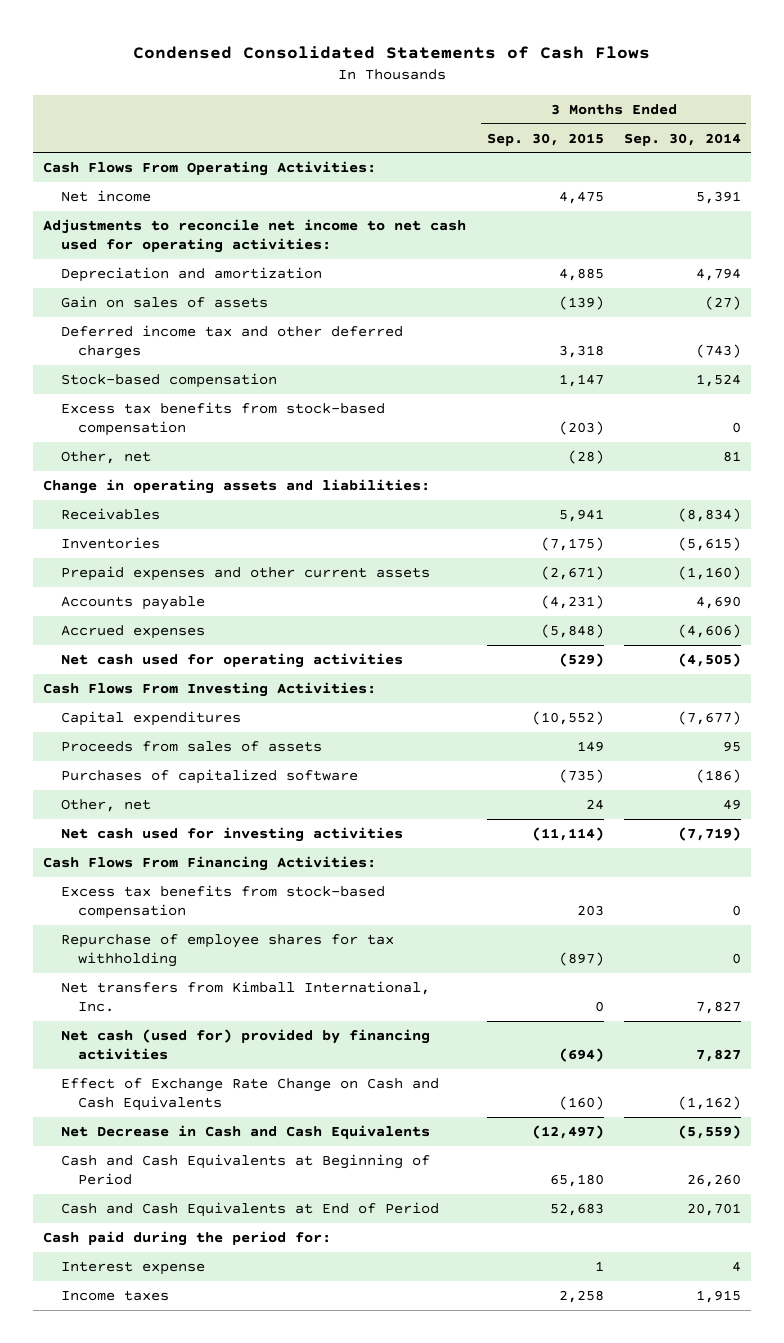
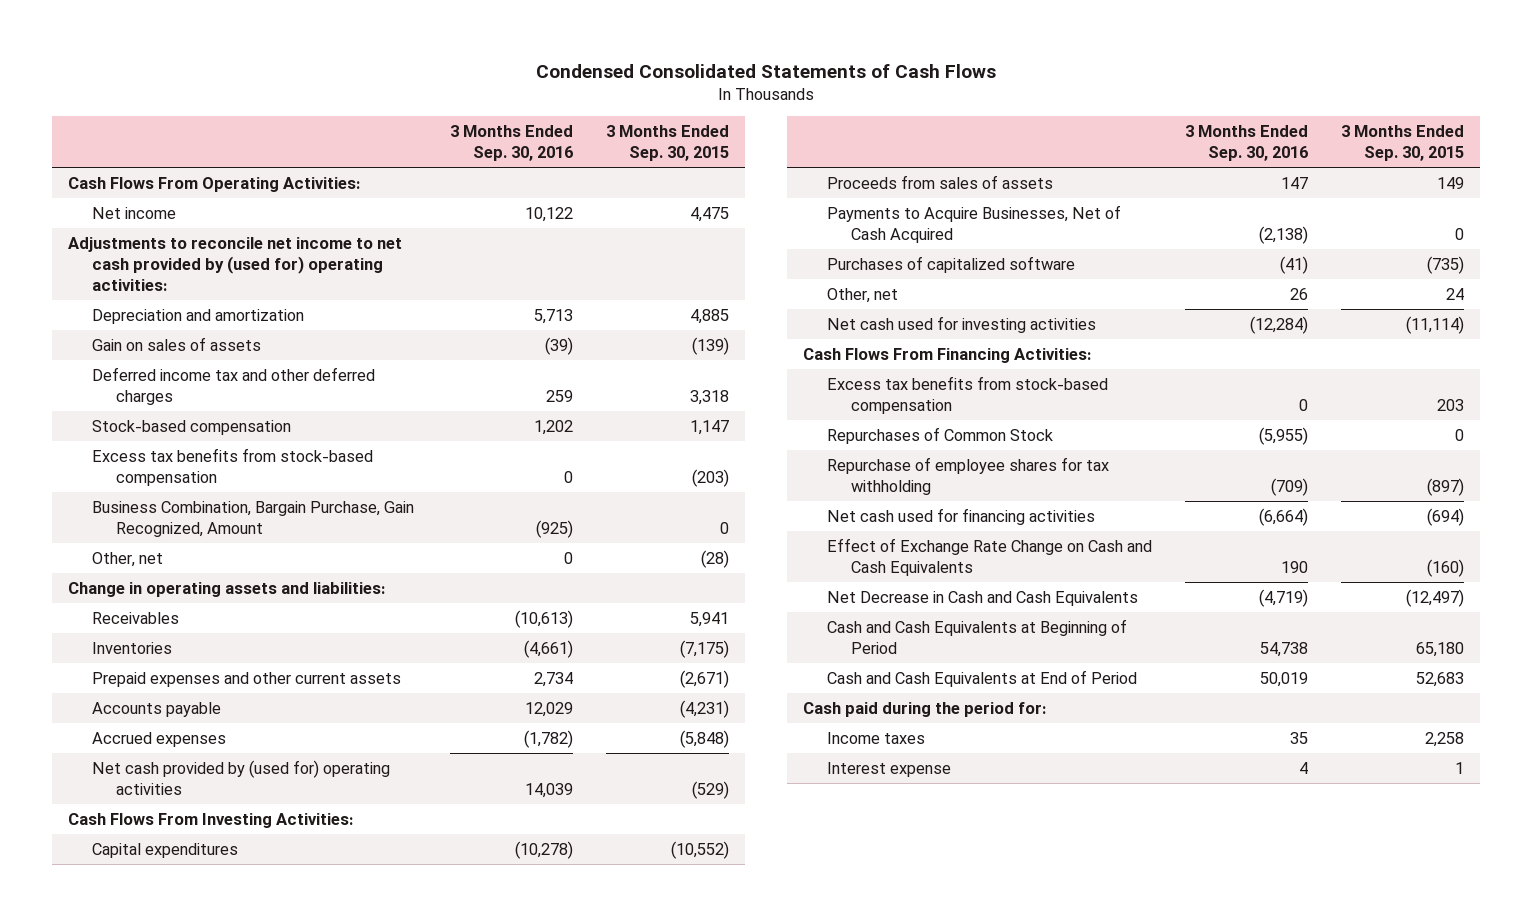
- | 3 Months Ended Sep. 30, 2015 | 3 Months Ended Sep. 30, 2014
+ | 3 Months Ended Sep. 30, 2016 | 3 Months Ended Sep. 30, 2015
- Adjustments to reconcile net income to net cash used for operating activities:
+ Adjustments to reconcile net income to net cash provided by (used for) operating activities:
+ Business Combination, Bargain Purchase, Gain Recognized, Amount | (925) | 0
- Net cash used for operating activities | (529) | (4,505)
+ Net cash provided by (used for) operating activities | 14,039 | (529)
+ Payments to Acquire Businesses, Net of Cash Acquired | (2,138) | 0
+ Repurchases of Common Stock | (5,955) | 0
- Net transfers from Kimball International, Inc. | 0 | 7,827
- Net cash (used for) provided by financing activities | (694) | 7,827
+ Net cash used for financing activities | (6,664) | (694)
moved down: Interest expense | 4 | 1

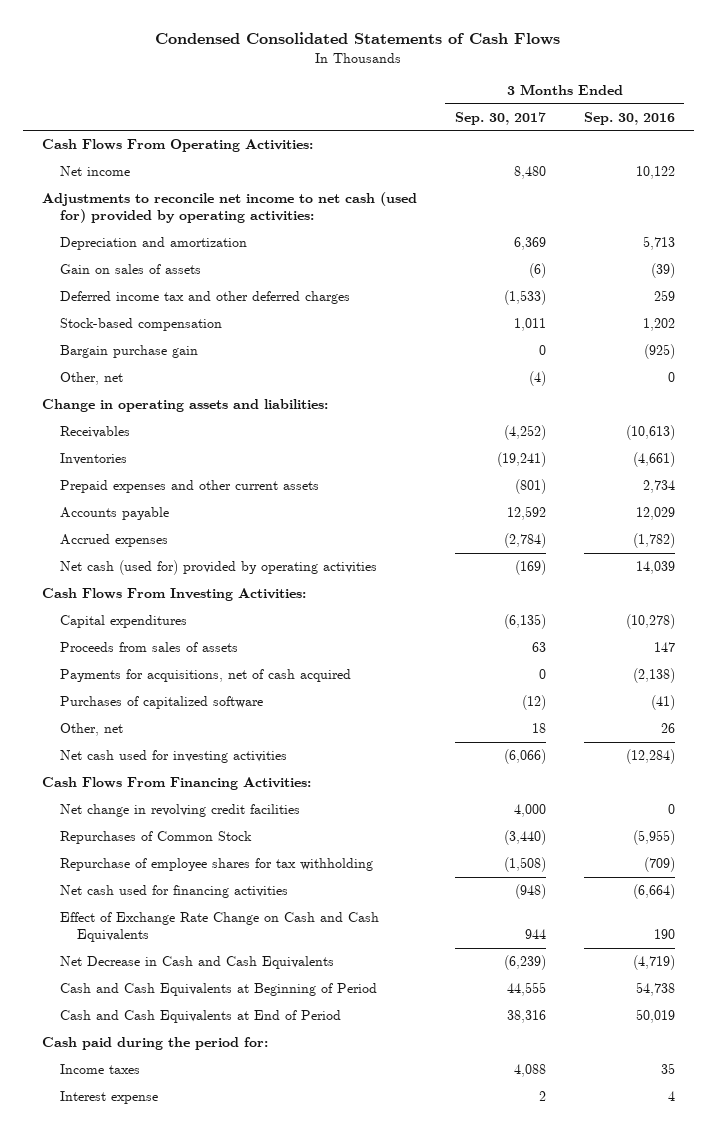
- | 3 Months Ended Sep. 30, 2016 | 3 Months Ended Sep. 30, 2015
+ | 3 Months Ended Sep. 30, 2017 | 3 Months Ended Sep. 30, 2016
- Adjustments to reconcile net income to net cash provided by (used for) operating activities:
+ Adjustments to reconcile net income to net cash (used for) provided by operating activities:
- Excess tax benefits from stock-based compensation | 0 | (203)
- Business Combination, Bargain Purchase, Gain Recognized, Amount | (925) | 0
+ Bargain purchase gain | 0 | (925)
- Net cash provided by (used for) operating activities | 14,039 | (529)
+ Net cash (used for) provided by operating activities | (169) | 14,039
- Payments to Acquire Businesses, Net of Cash Acquired | (2,138) | 0
+ Payments for acquisitions, net of cash acquired | 0 | (2,138)
- Excess tax benefits from stock-based compensation | 0 | 203
+ Net change in revolving credit facilities | 4,000 | 0

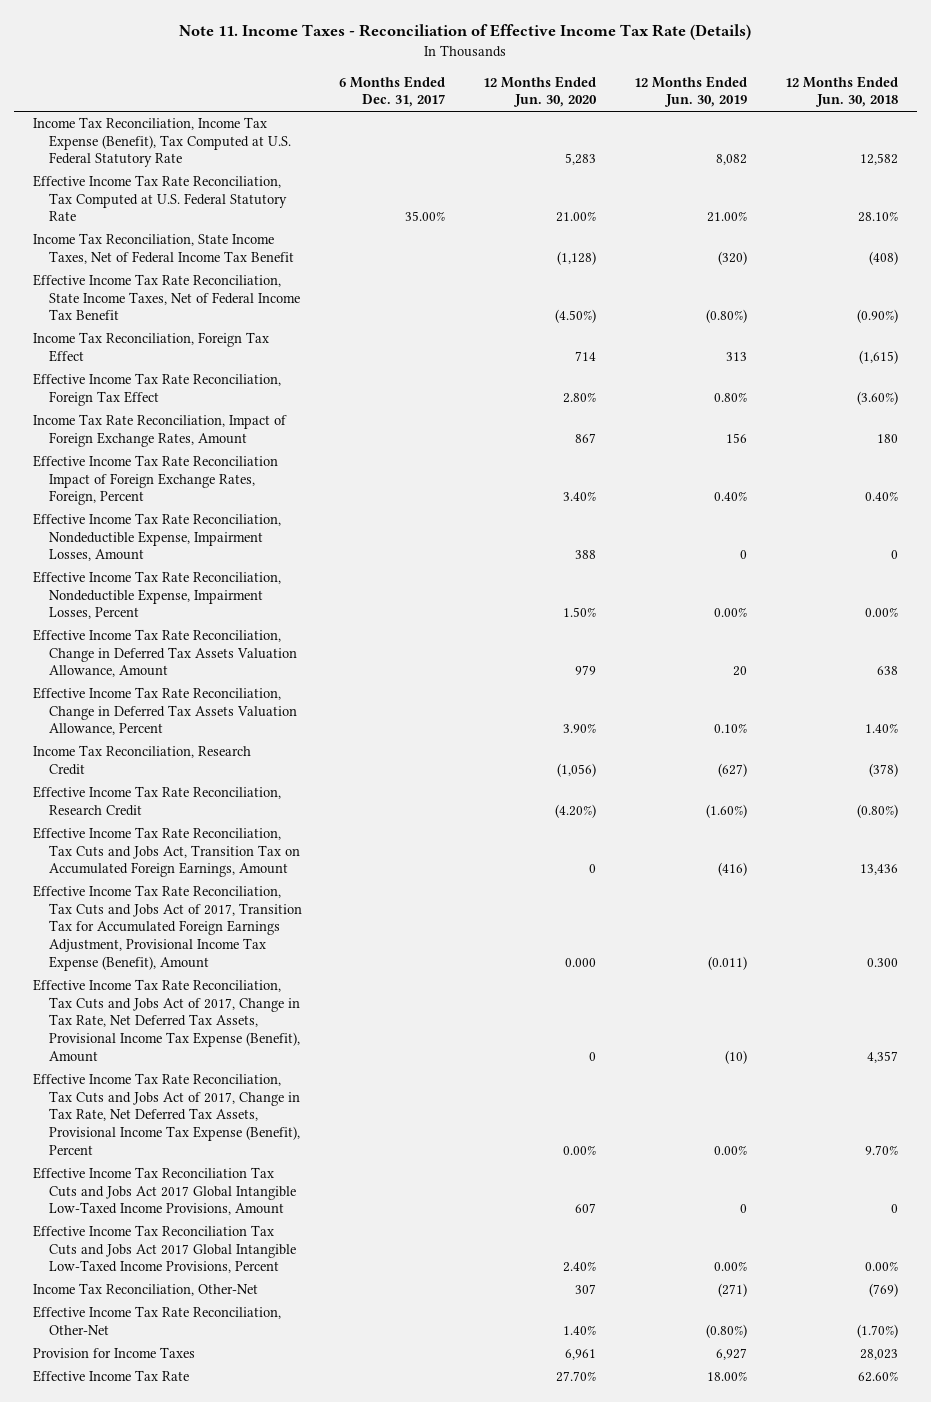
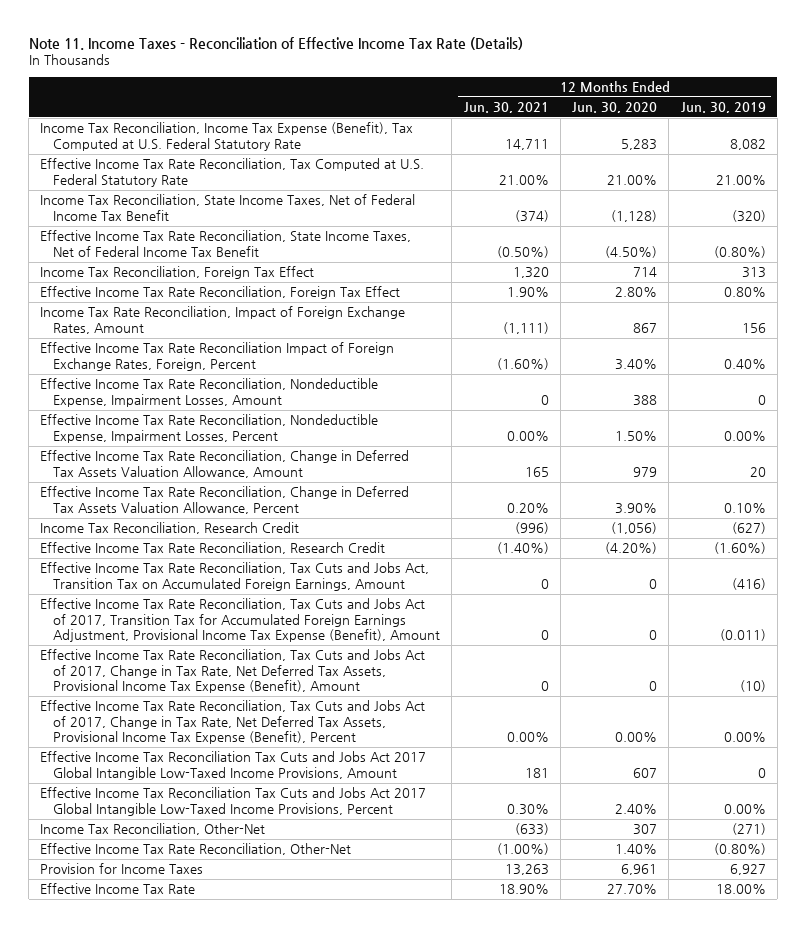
- | 6 Months Ended Dec. 31, 2017 | 12 Months Ended Jun. 30, 2020 | 12 Months Ended Jun. 30, 2019 | 12 Months Ended Jun. 30, 2018
+ | 12 Months Ended Jun. 30, 2021 | 12 Months Ended Jun. 30, 2020 | 12 Months Ended Jun. 30, 2019
- Effective Income Tax Rate Reconciliation, Tax Cuts and Jobs Act of 2017, Transition Tax for Accumulated Foreign Earnings Adjustment, Provisional Income Tax Expense (Benefit), Amount | | 0.000 | (0.011) | 0.300
+ Effective Income Tax Rate Reconciliation, Tax Cuts and Jobs Act of 2017, Transition Tax for Accumulated Foreign Earnings Adjustment, Provisional Income Tax Expense (Benefit), Amount | 0 | 0 | (0.011)

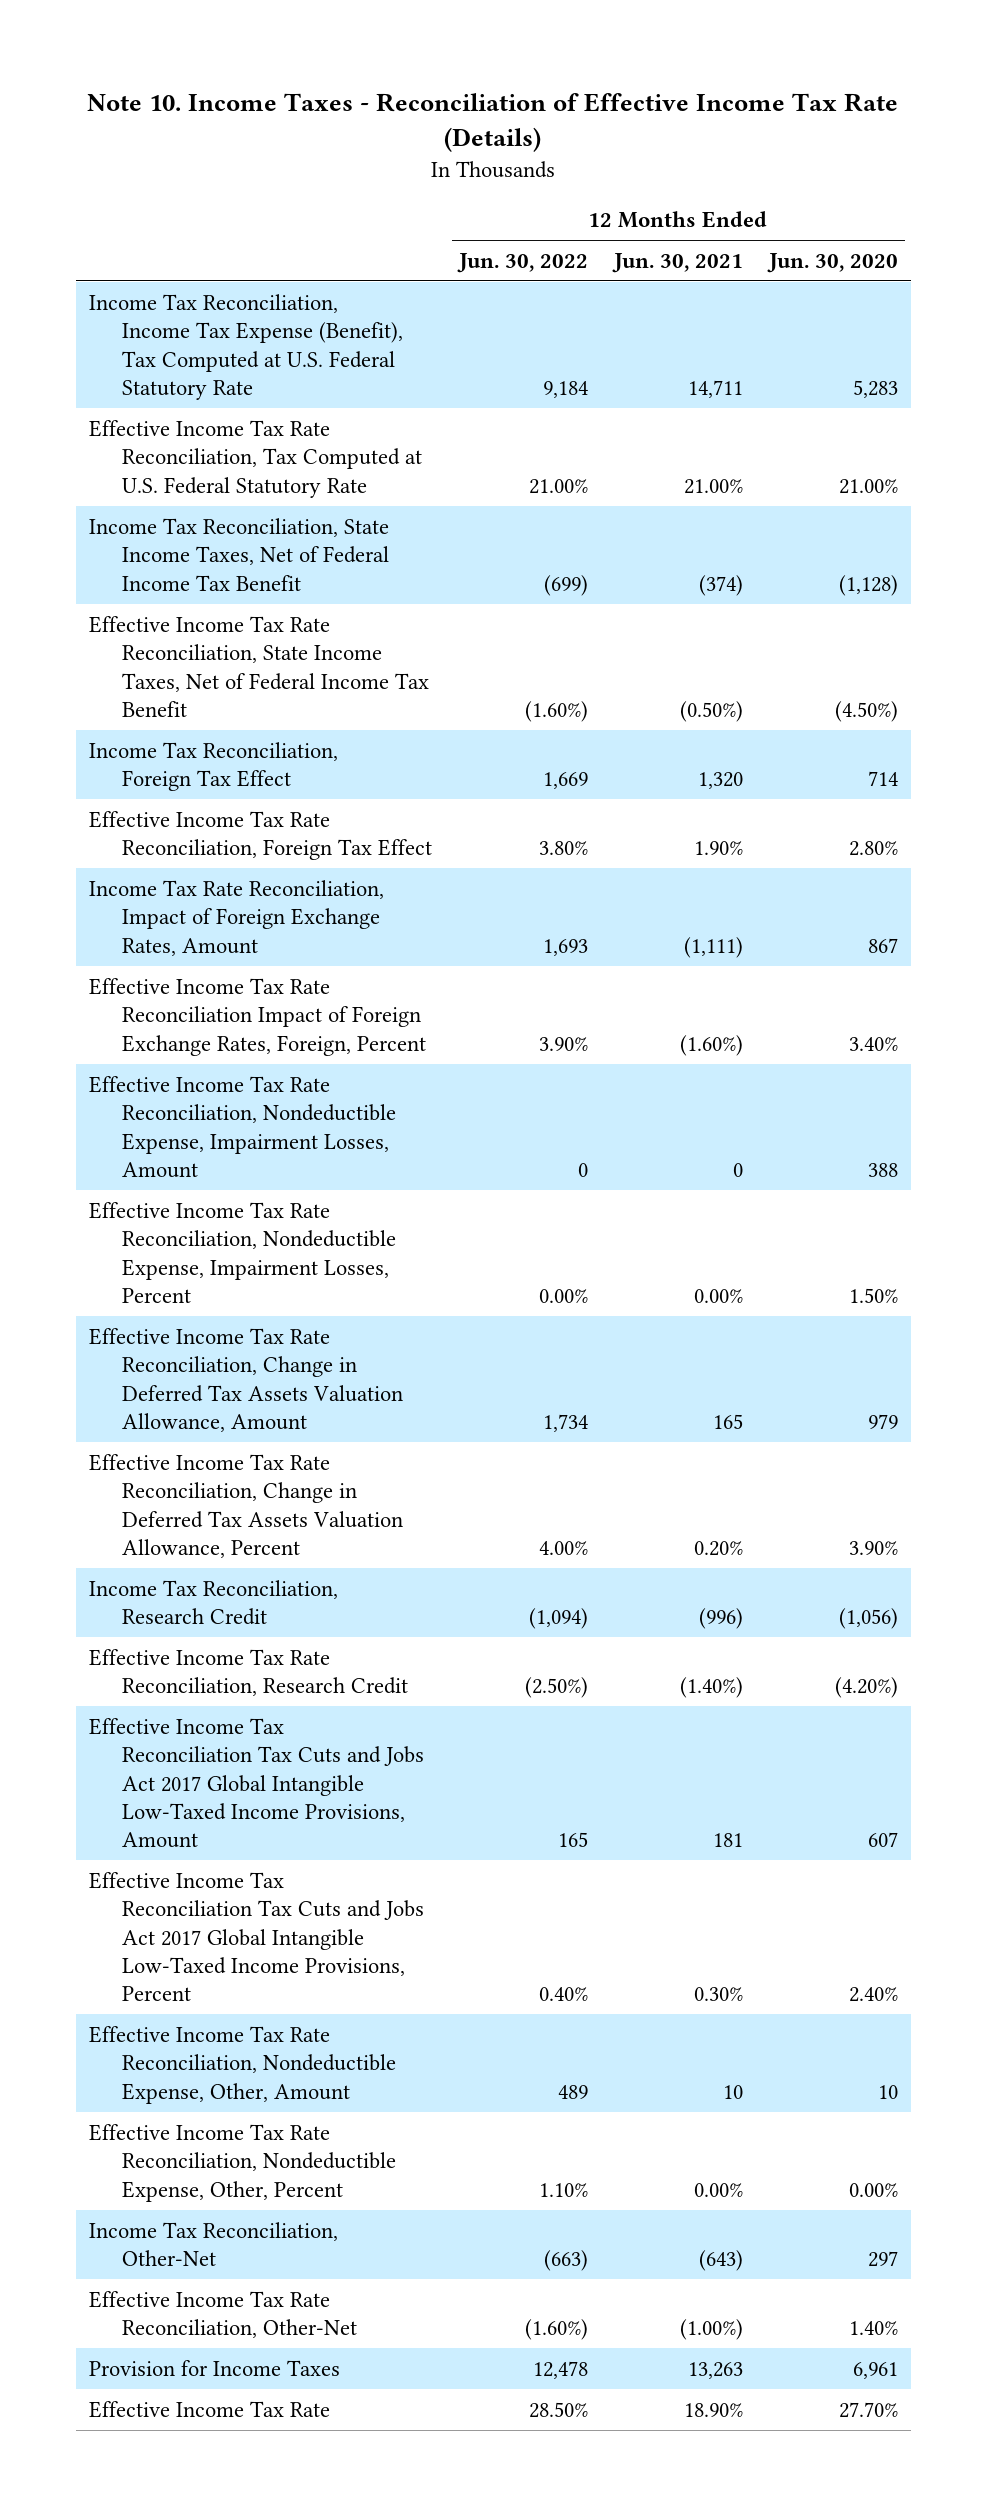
- Note 11. Income Taxes - Reconciliation of Effective Income Tax Rate (Details)
+ Note 10. Income Taxes - Reconciliation of Effective Income Tax Rate (Details)
- | 12 Months Ended Jun. 30, 2021 | 12 Months Ended Jun. 30, 2020 | 12 Months Ended Jun. 30, 2019
+ | 12 Months Ended Jun. 30, 2022 | 12 Months Ended Jun. 30, 2021 | 12 Months Ended Jun. 30, 2020
- Effective Income Tax Rate Reconciliation, Tax Cuts and Jobs Act, Transition Tax on Accumulated Foreign Earnings, Amount | 0 | 0 | (416)
- Effective Income Tax Rate Reconciliation, Tax Cuts and Jobs Act of 2017, Transition Tax for Accumulated Foreign Earnings Adjustment, Provisional Income Tax Expense (Benefit), Amount | 0 | 0 | (0.011)
- Effective Income Tax Rate Reconciliation, Tax Cuts and Jobs Act of 2017, Change in Tax Rate, Net Deferred Tax Assets, Provisional Income Tax Expense (Benefit), Amount | 0 | 0 | (10)
- Effective Income Tax Rate Reconciliation, Tax Cuts and Jobs Act of 2017, Change in Tax Rate, Net Deferred Tax Assets, Provisional Income Tax Expense (Benefit), Percent | 0.00% | 0.00% | 0.00%
- Income Tax Reconciliation, Other-Net | (633) | 307 | (271)
+ Effective Income Tax Rate Reconciliation, Nondeductible Expense, Other, Amount | 489 | 10 | 10
+ Effective Income Tax Rate Reconciliation, Nondeductible Expense, Other, Percent | 1.10% | 0.00% | 0.00%
+ Income Tax Reconciliation, Other-Net | (663) | (643) | 297

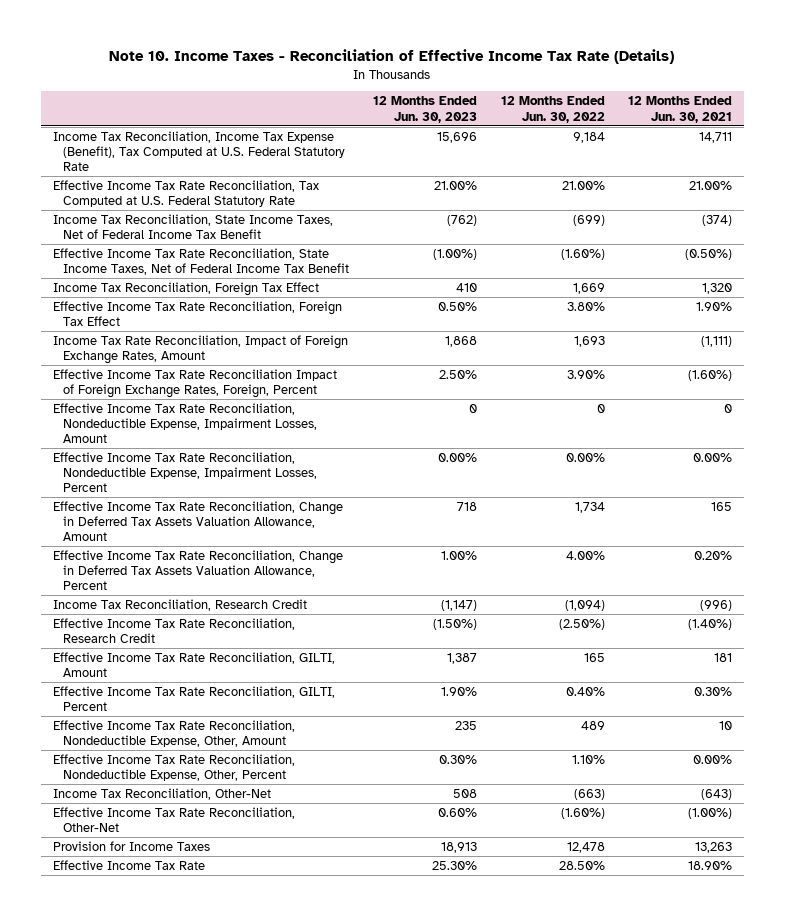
- | 12 Months Ended Jun. 30, 2022 | 12 Months Ended Jun. 30, 2021 | 12 Months Ended Jun. 30, 2020
+ | 12 Months Ended Jun. 30, 2023 | 12 Months Ended Jun. 30, 2022 | 12 Months Ended Jun. 30, 2021
- Effective Income Tax Reconciliation Tax Cuts and Jobs Act 2017 Global Intangible Low-Taxed Income Provisions, Amount | 165 | 181 | 607
- Effective Income Tax Reconciliation Tax Cuts and Jobs Act 2017 Global Intangible Low-Taxed Income Provisions, Percent | 0.40% | 0.30% | 2.40%
+ Effective Income Tax Rate Reconciliation, GILTI, Amount | 1,387 | 165 | 181
+ Effective Income Tax Rate Reconciliation, GILTI, Percent | 1.90% | 0.40% | 0.30%

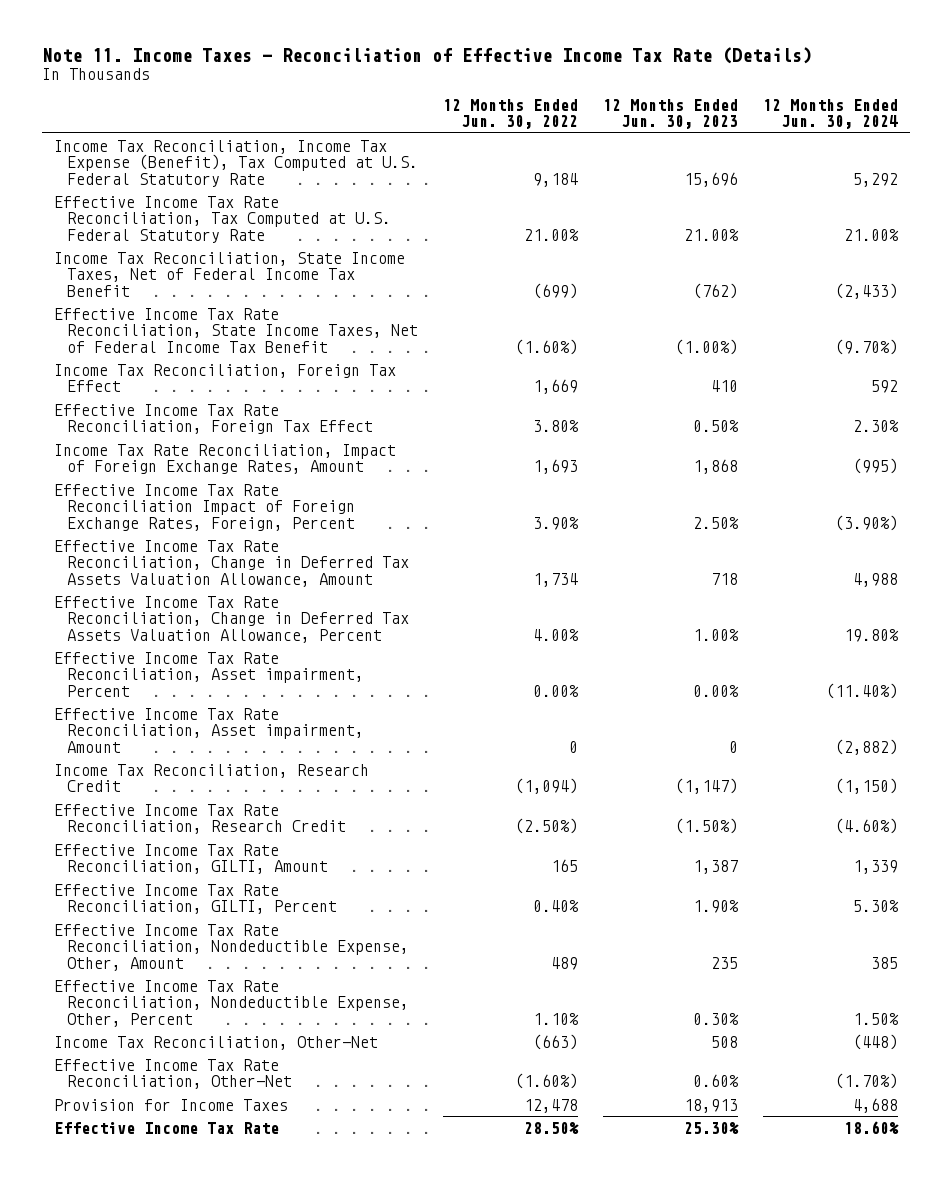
- Note 10. Income Taxes - Reconciliation of Effective Income Tax Rate (Details)
+ Note 11. Income Taxes - Reconciliation of Effective Income Tax Rate (Details)
- | 12 Months Ended Jun. 30, 2023 | 12 Months Ended Jun. 30, 2022 | 12 Months Ended Jun. 30, 2021
+ | 12 Months Ended Jun. 30, 2022 | 12 Months Ended Jun. 30, 2023 | 12 Months Ended Jun. 30, 2024
- Effective Income Tax Rate Reconciliation, Nondeductible Expense, Impairment Losses, Amount | 0 | 0 | 0
- Effective Income Tax Rate Reconciliation, Nondeductible Expense, Impairment Losses, Percent | 0.00% | 0.00% | 0.00%
+ Effective Income Tax Rate Reconciliation, Asset impairment, Percent | 0.00% | 0.00% | (11.40%)
+ Effective Income Tax Rate Reconciliation, Asset impairment, Amount | 0 | 0 | (2,882)

